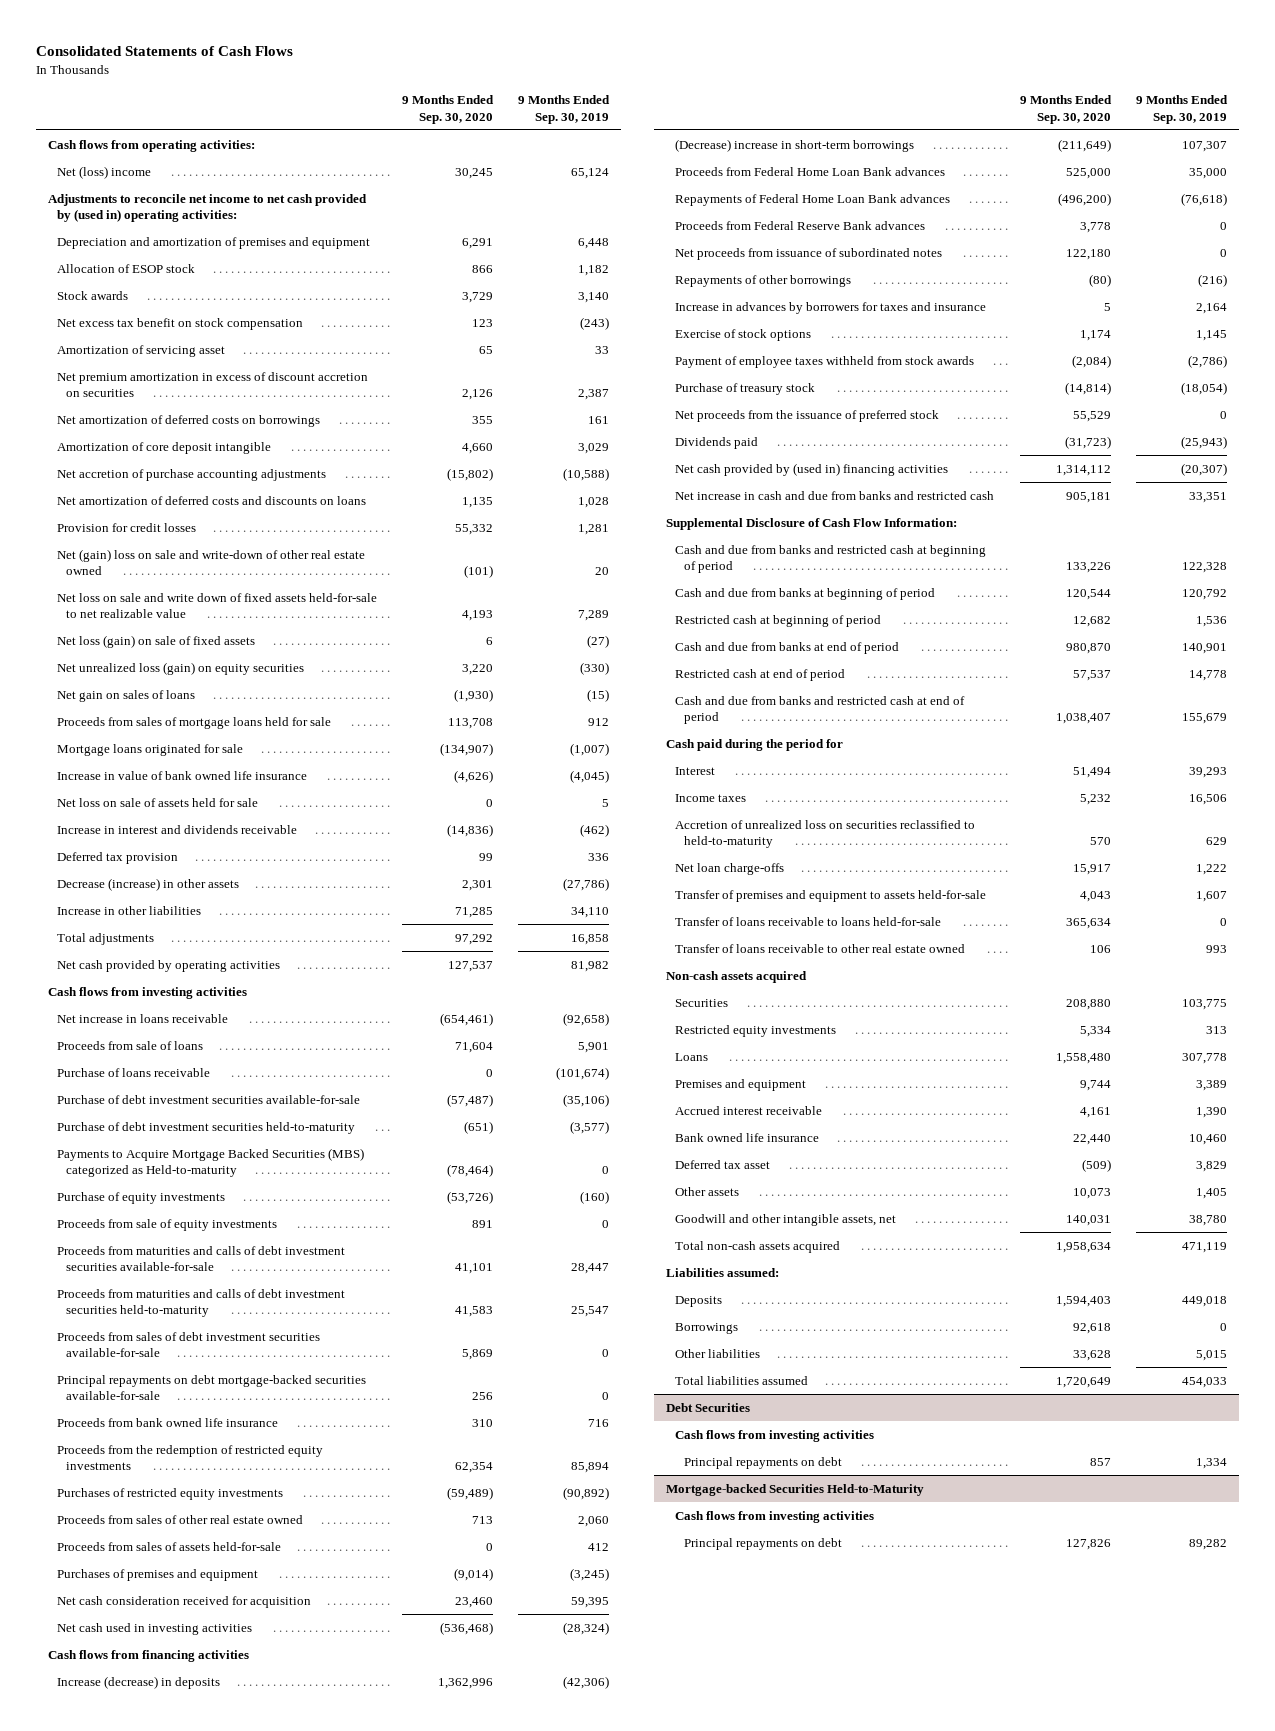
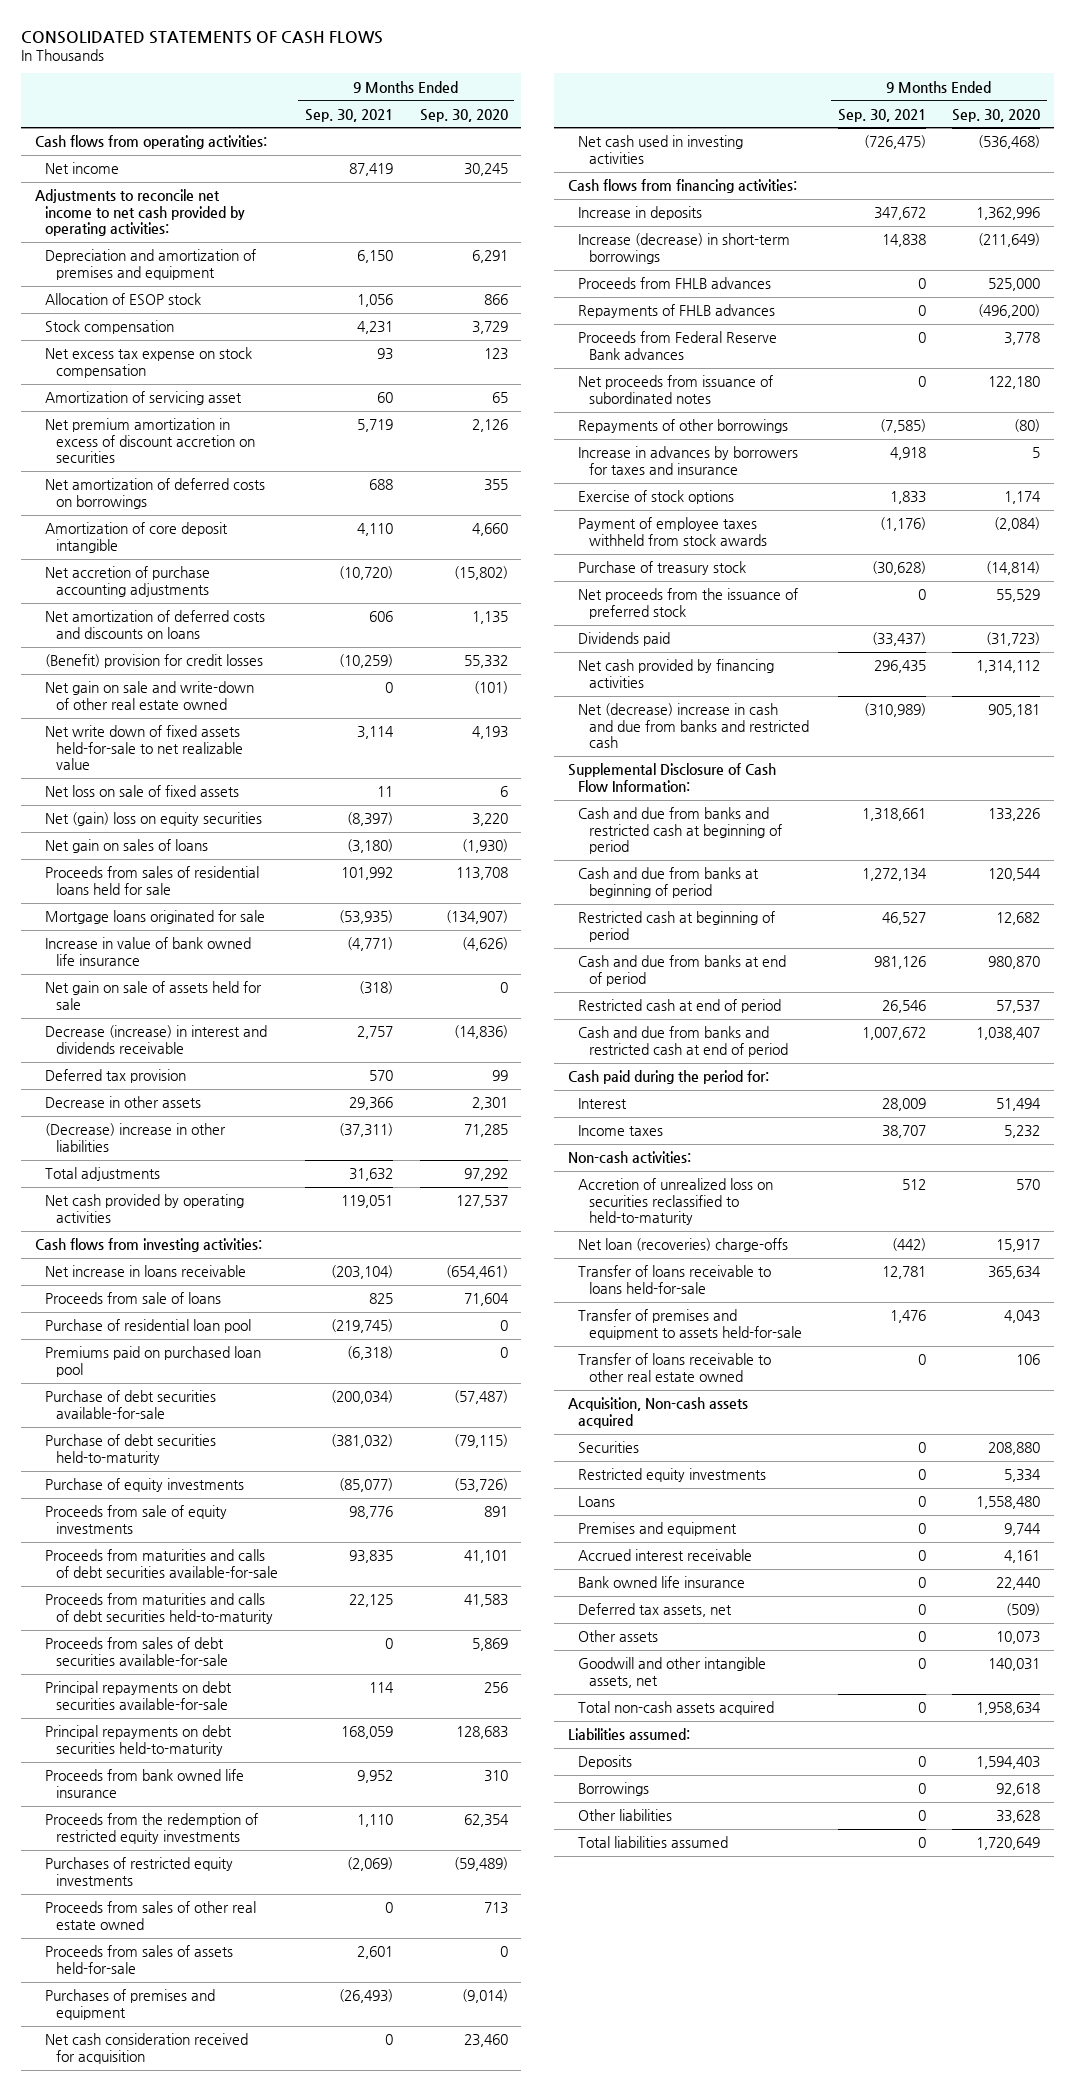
- Consolidated Statements of Cash Flows
+ CONSOLIDATED STATEMENTS OF CASH FLOWS
- | 9 Months Ended Sep. 30, 2020 | 9 Months Ended Sep. 30, 2019
+ | 9 Months Ended Sep. 30, 2021 | 9 Months Ended Sep. 30, 2020
- Net (loss) income | 30,245 | 65,124
- Adjustments to reconcile net income to net cash provided by (used in) operating activities:
+ Net income | 87,419 | 30,245
+ Adjustments to reconcile net income to net cash provided by operating activities:
- Stock awards | 3,729 | 3,140
- Net excess tax benefit on stock compensation | 123 | (243)
+ Stock compensation | 4,231 | 3,729
+ Net excess tax expense on stock compensation | 93 | 123
- Provision for credit losses | 55,332 | 1,281
- Net (gain) loss on sale and write-down of other real estate owned | (101) | 20
- Net loss on sale and write down of fixed assets held-for-sale to net realizable value | 4,193 | 7,289
- Net loss (gain) on sale of fixed assets | 6 | (27)
- Net unrealized loss (gain) on equity securities | 3,220 | (330)
+ (Benefit) provision for credit losses | (10,259) | 55,332
+ Net gain on sale and write-down of other real estate owned | 0 | (101)
+ Net write down of fixed assets held-for-sale to net realizable value | 3,114 | 4,193
+ Net loss on sale of fixed assets | 11 | 6
+ Net (gain) loss on equity securities | (8,397) | 3,220
- Proceeds from sales of mortgage loans held for sale | 113,708 | 912
+ Proceeds from sales of residential loans held for sale | 101,992 | 113,708
- Net loss on sale of assets held for sale | 0 | 5
- Increase in interest and dividends receivable | (14,836) | (462)
+ Net gain on sale of assets held for sale | (318) | 0
+ Decrease (increase) in interest and dividends receivable | 2,757 | (14,836)
- Decrease (increase) in other assets | 2,301 | (27,786)
- Increase in other liabilities | 71,285 | 34,110
+ Decrease in other assets | 29,366 | 2,301
+ (Decrease) increase in other liabilities | (37,311) | 71,285
- Cash flows from investing activities
+ Cash flows from investing activities:
- Purchase of loans receivable | 0 | (101,674)
- Purchase of debt investment securities available-for-sale | (57,487) | (35,106)
- Purchase of debt investment securities held-to-maturity | (651) | (3,577)
- Payments to Acquire Mortgage Backed Securities (MBS) categorized as Held-to-maturity | (78,464) | 0
+ Purchase of residential loan pool | (219,745) | 0
+ Premiums paid on purchased loan pool | (6,318) | 0
+ Purchase of debt securities available-for-sale | (200,034) | (57,487)
+ Purchase of debt securities held-to-maturity | (381,032) | (79,115)
- Proceeds from maturities and calls of debt investment securities available-for-sale | 41,101 | 28,447
- Proceeds from maturities and calls of debt investment securities held-to-maturity | 41,583 | 25,547
- Proceeds from sales of debt investment securities available-for-sale | 5,869 | 0
- Principal repayments on debt mortgage-backed securities available-for-sale | 256 | 0
+ Proceeds from maturities and calls of debt securities available-for-sale | 93,835 | 41,101
+ Proceeds from maturities and calls of debt securities held-to-maturity | 22,125 | 41,583
+ Proceeds from sales of debt securities available-for-sale | 0 | 5,869
+ Principal repayments on debt securities available-for-sale | 114 | 256
+ Principal repayments on debt securities held-to-maturity | 168,059 | 128,683
- Cash flows from financing activities
- Increase (decrease) in deposits | 1,362,996 | (42,306)
- (Decrease) increase in short-term borrowings | (211,649) | 107,307
- Proceeds from Federal Home Loan Bank advances | 525,000 | 35,000
- Repayments of Federal Home Loan Bank advances | (496,200) | (76,618)
+ Cash flows from financing activities:
+ Increase in deposits | 347,672 | 1,362,996
+ Increase (decrease) in short-term borrowings | 14,838 | (211,649)
+ Proceeds from FHLB advances | 0 | 525,000
+ Repayments of FHLB advances | 0 | (496,200)
- Net cash provided by (used in) financing activities | 1,314,112 | (20,307)
- Net increase in cash and due from banks and restricted cash | 905,181 | 33,351
+ Net cash provided by financing activities | 296,435 | 1,314,112
+ Net (decrease) increase in cash and due from banks and restricted cash | (310,989) | 905,181
- Cash paid during the period for
+ Cash paid during the period for:
+ Non-cash activities:
- Net loan charge-offs | 15,917 | 1,222
+ Net loan (recoveries) charge-offs | (442) | 15,917
moved down: Transfer of premises and equipment to assets held-for-sale | 1,476 | 4,043
- Non-cash assets acquired
+ Acquisition, Non-cash assets acquired
- Deferred tax asset | (509) | 3,829
+ Deferred tax assets, net | 0 | (509)
- Debt Securities
- Cash flows from investing activities
- Principal repayments on debt | 857 | 1,334
- Mortgage-backed Securities Held-to-Maturity
- Cash flows from investing activities
- Principal repayments on debt | 127,826 | 89,282

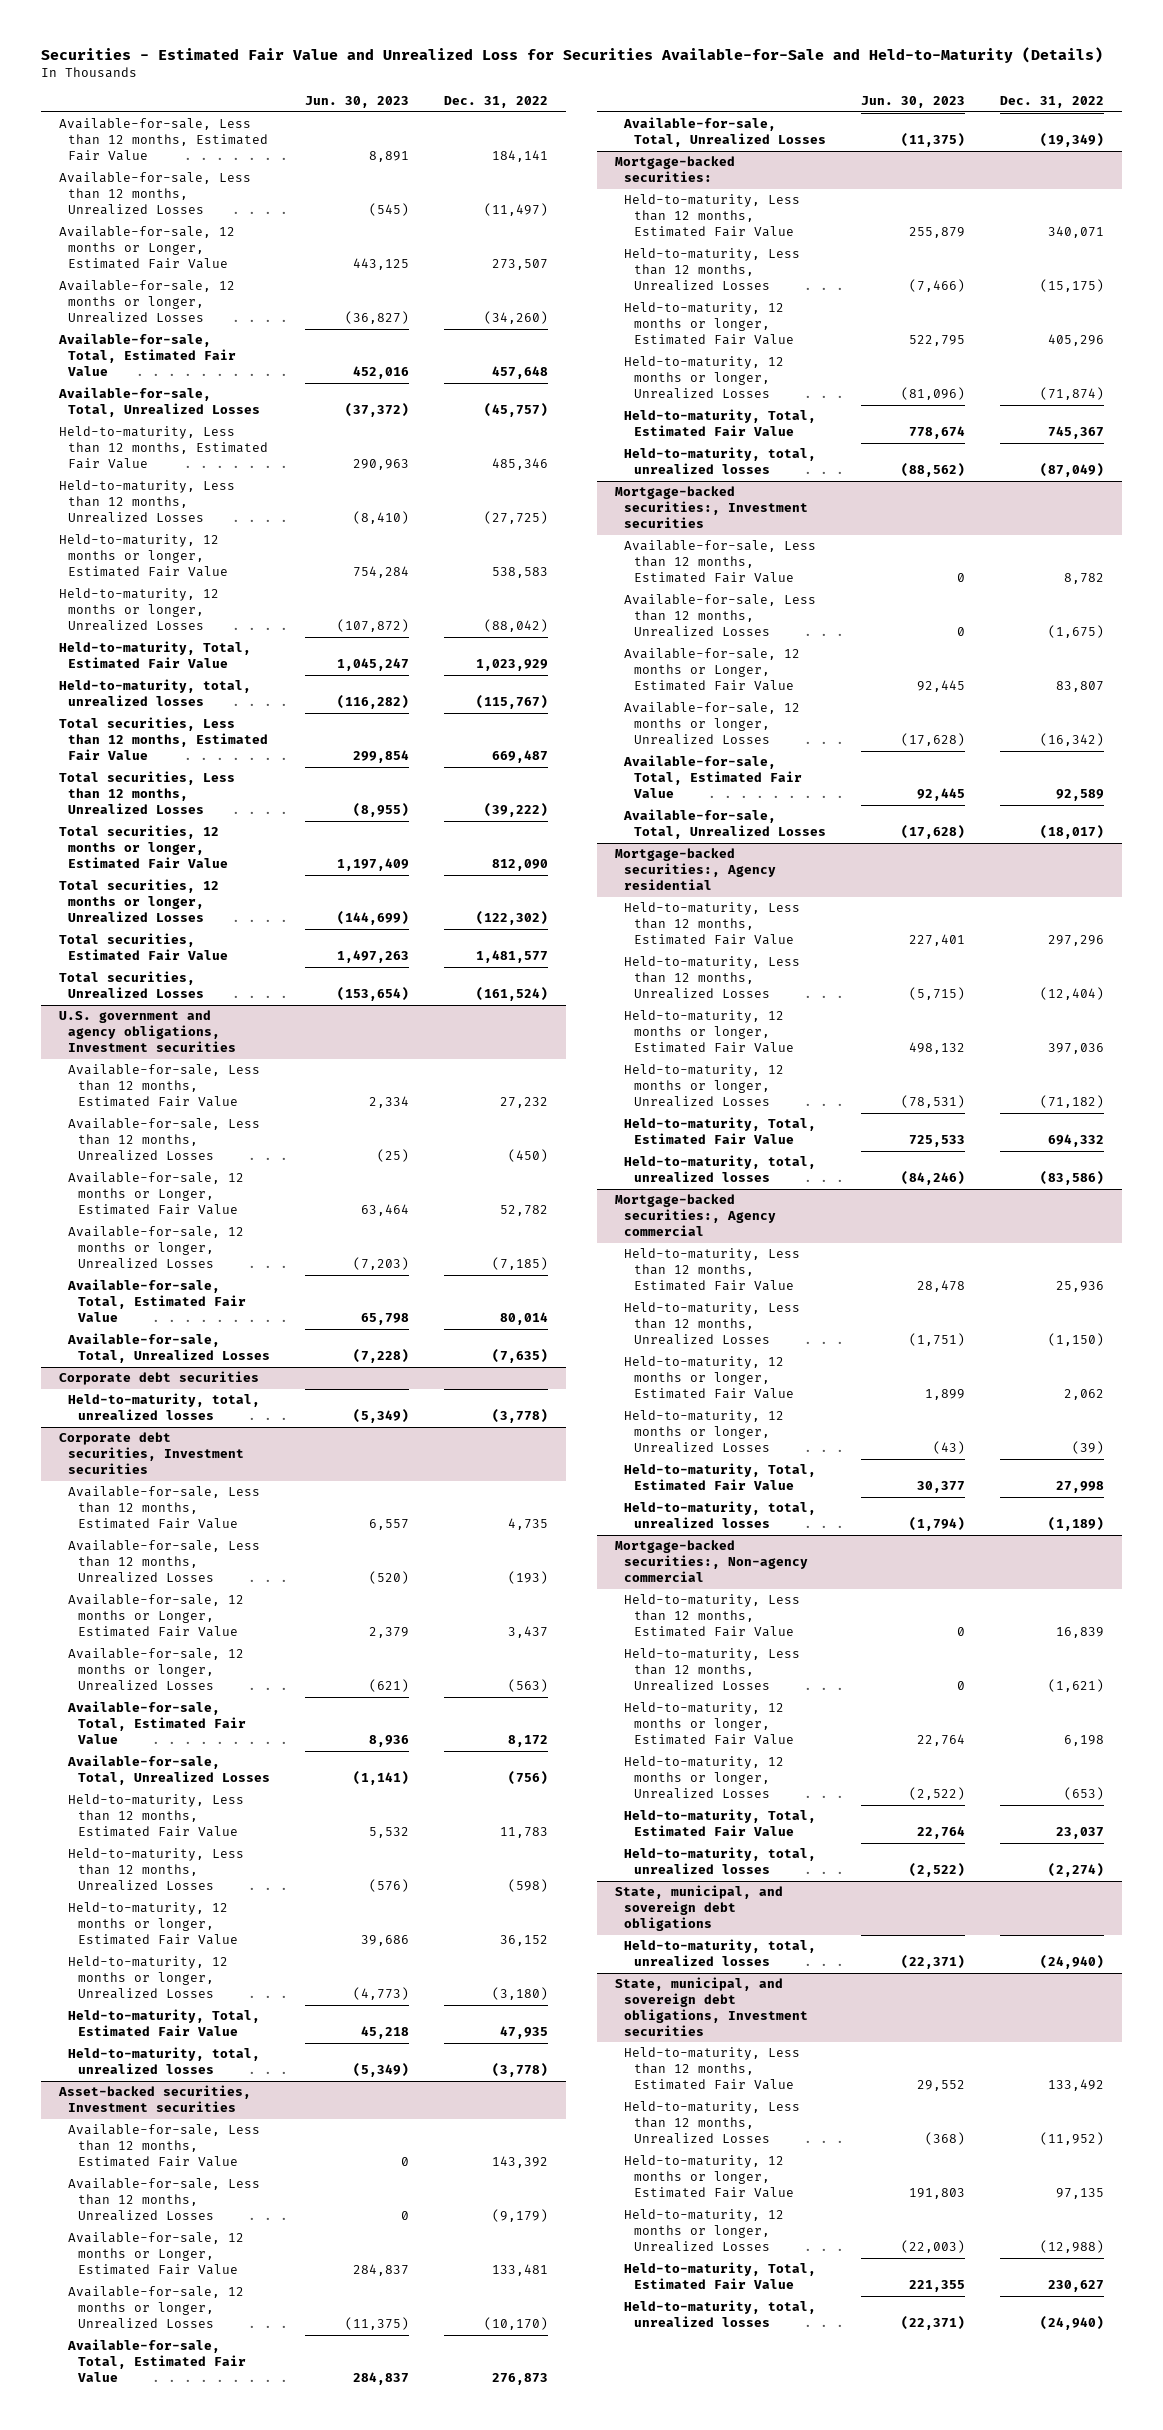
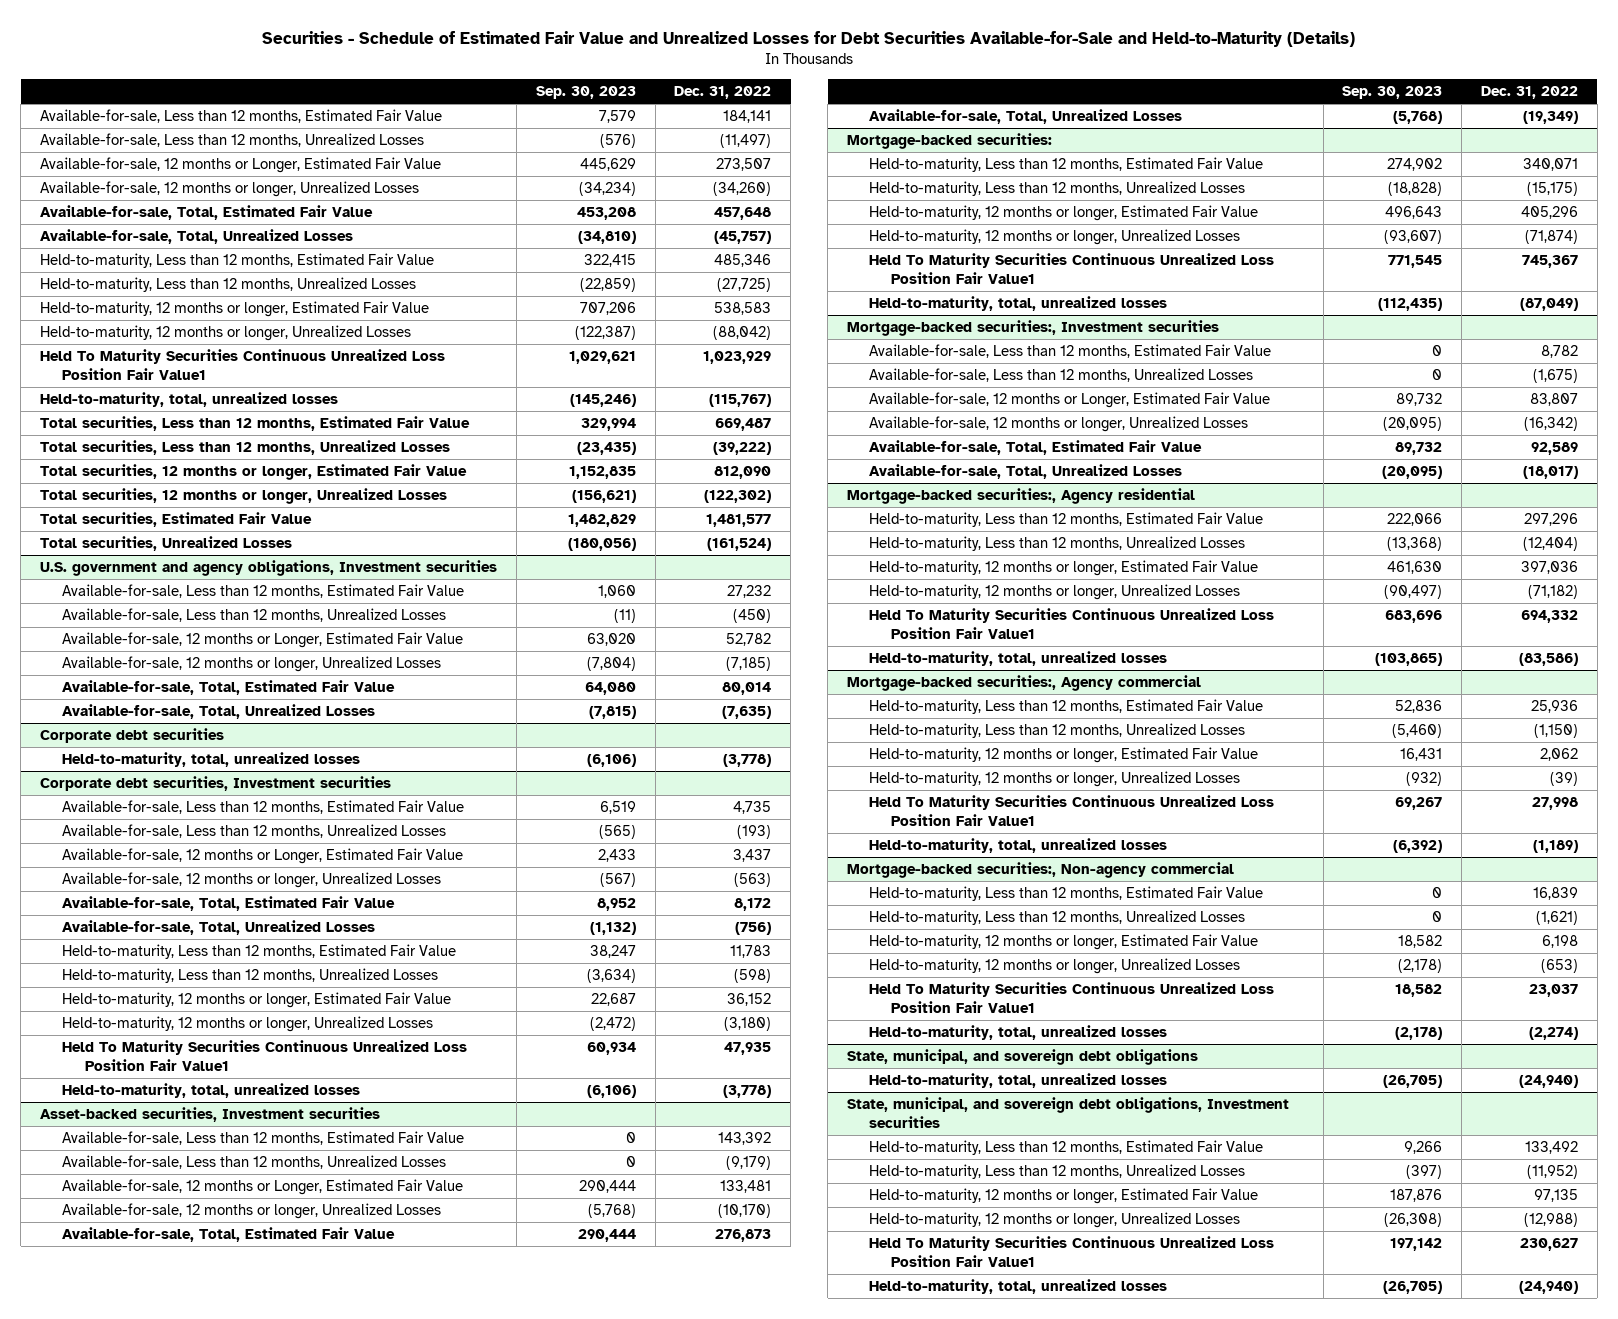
- Securities - Estimated Fair Value and Unrealized Loss for Securities Available-for-Sale and Held-to-Maturity (Details)
+ Securities - Schedule of Estimated Fair Value and Unrealized Losses for Debt Securities Available-for-Sale and Held-to-Maturity (Details)
- | Jun. 30, 2023 | Dec. 31, 2022
+ | Sep. 30, 2023 | Dec. 31, 2022
- Held-to-maturity, Total, Estimated Fair Value | 1,045,247 | 1,023,929
+ Held To Maturity Securities Continuous Unrealized Loss Position Fair Value1 | 1,029,621 | 1,023,929
@ Corporate debt securities, Investment securities
- Held-to-maturity, Total, Estimated Fair Value | 45,218 | 47,935
+ Held To Maturity Securities Continuous Unrealized Loss Position Fair Value1 | 60,934 | 47,935
@ Mortgage-backed securities:
- Held-to-maturity, Total, Estimated Fair Value | 778,674 | 745,367
+ Held To Maturity Securities Continuous Unrealized Loss Position Fair Value1 | 771,545 | 745,367
@ Mortgage-backed securities:, Agency residential
- Held-to-maturity, Total, Estimated Fair Value | 725,533 | 694,332
+ Held To Maturity Securities Continuous Unrealized Loss Position Fair Value1 | 683,696 | 694,332
@ Mortgage-backed securities:, Agency commercial
- Held-to-maturity, Total, Estimated Fair Value | 30,377 | 27,998
+ Held To Maturity Securities Continuous Unrealized Loss Position Fair Value1 | 69,267 | 27,998
@ Mortgage-backed securities:, Non-agency commercial
- Held-to-maturity, Total, Estimated Fair Value | 22,764 | 23,037
+ Held To Maturity Securities Continuous Unrealized Loss Position Fair Value1 | 18,582 | 23,037
@ State, municipal, and sovereign debt obligations, Investment securities
- Held-to-maturity, Total, Estimated Fair Value | 221,355 | 230,627
+ Held To Maturity Securities Continuous Unrealized Loss Position Fair Value1 | 197,142 | 230,627

